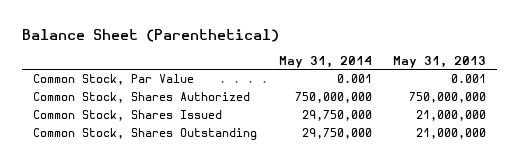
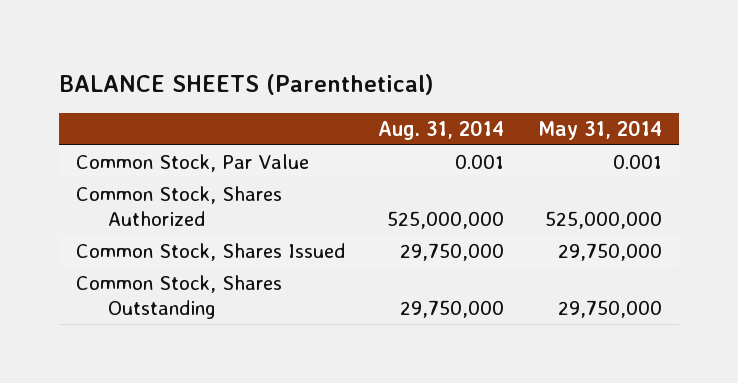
- Balance Sheet (Parenthetical)
+ BALANCE SHEETS (Parenthetical)
- | May 31, 2014 | May 31, 2013
+ | Aug. 31, 2014 | May 31, 2014
- Common Stock, Shares Authorized | 750,000,000 | 750,000,000
+ Common Stock, Shares Authorized | 525,000,000 | 525,000,000

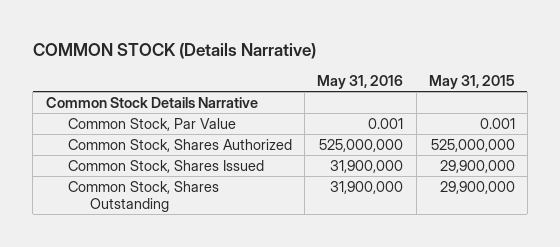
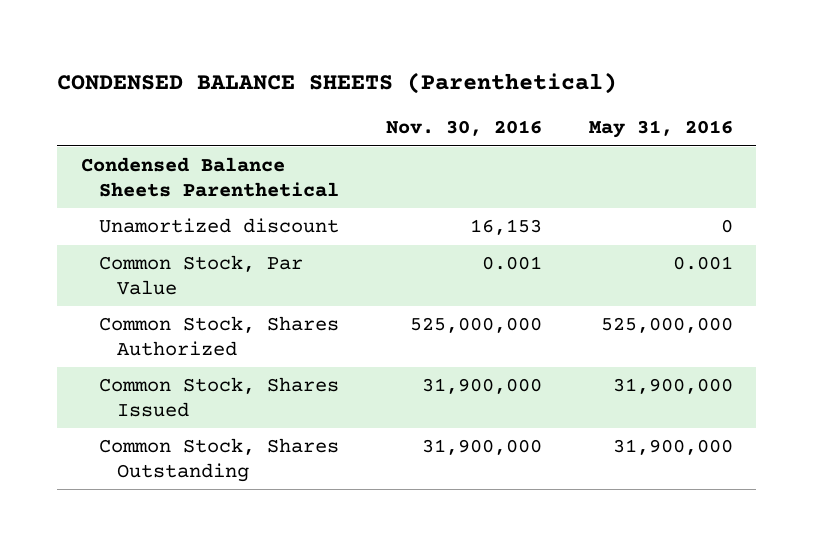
- COMMON STOCK (Details Narrative)
+ CONDENSED BALANCE SHEETS (Parenthetical)
- | May 31, 2016 | May 31, 2015
+ | Nov. 30, 2016 | May 31, 2016
- Common Stock Details Narrative
+ Condensed Balance Sheets Parenthetical
+ Unamortized discount | 16,153 | 0

